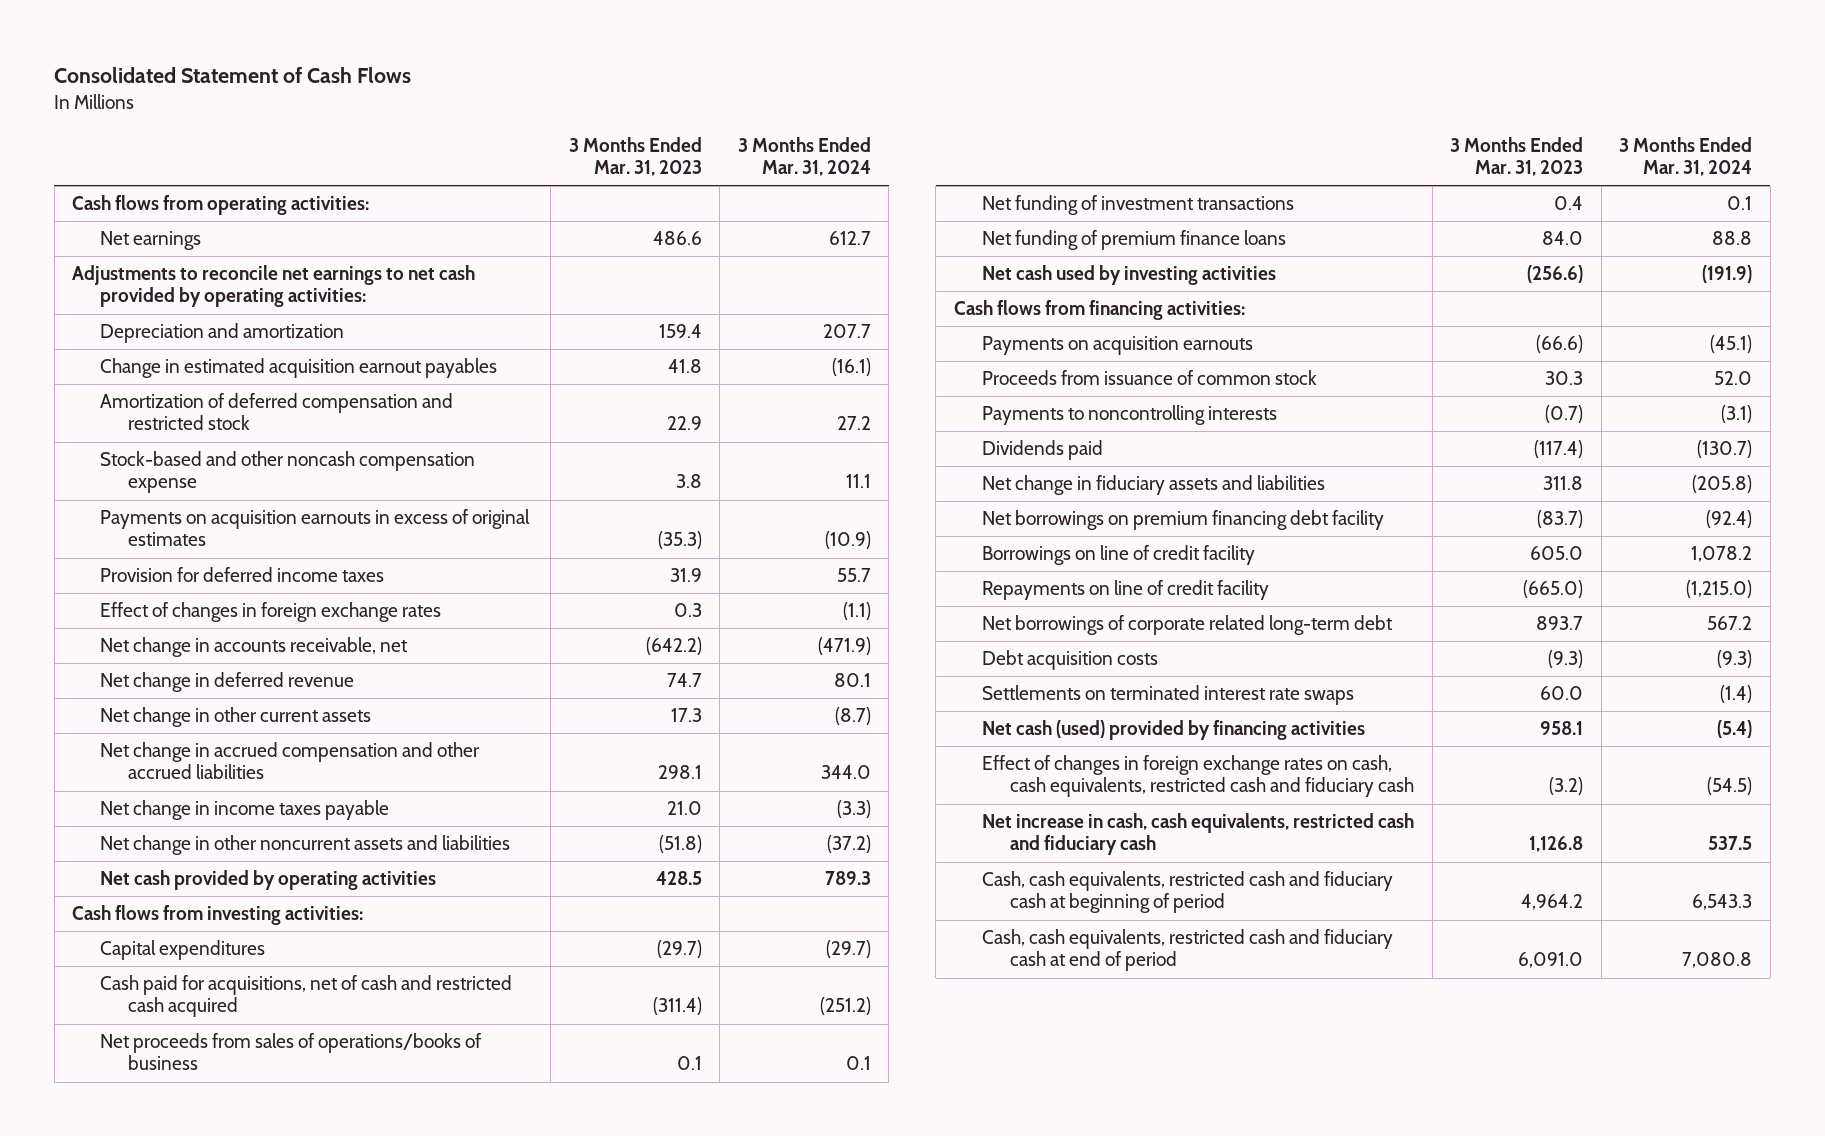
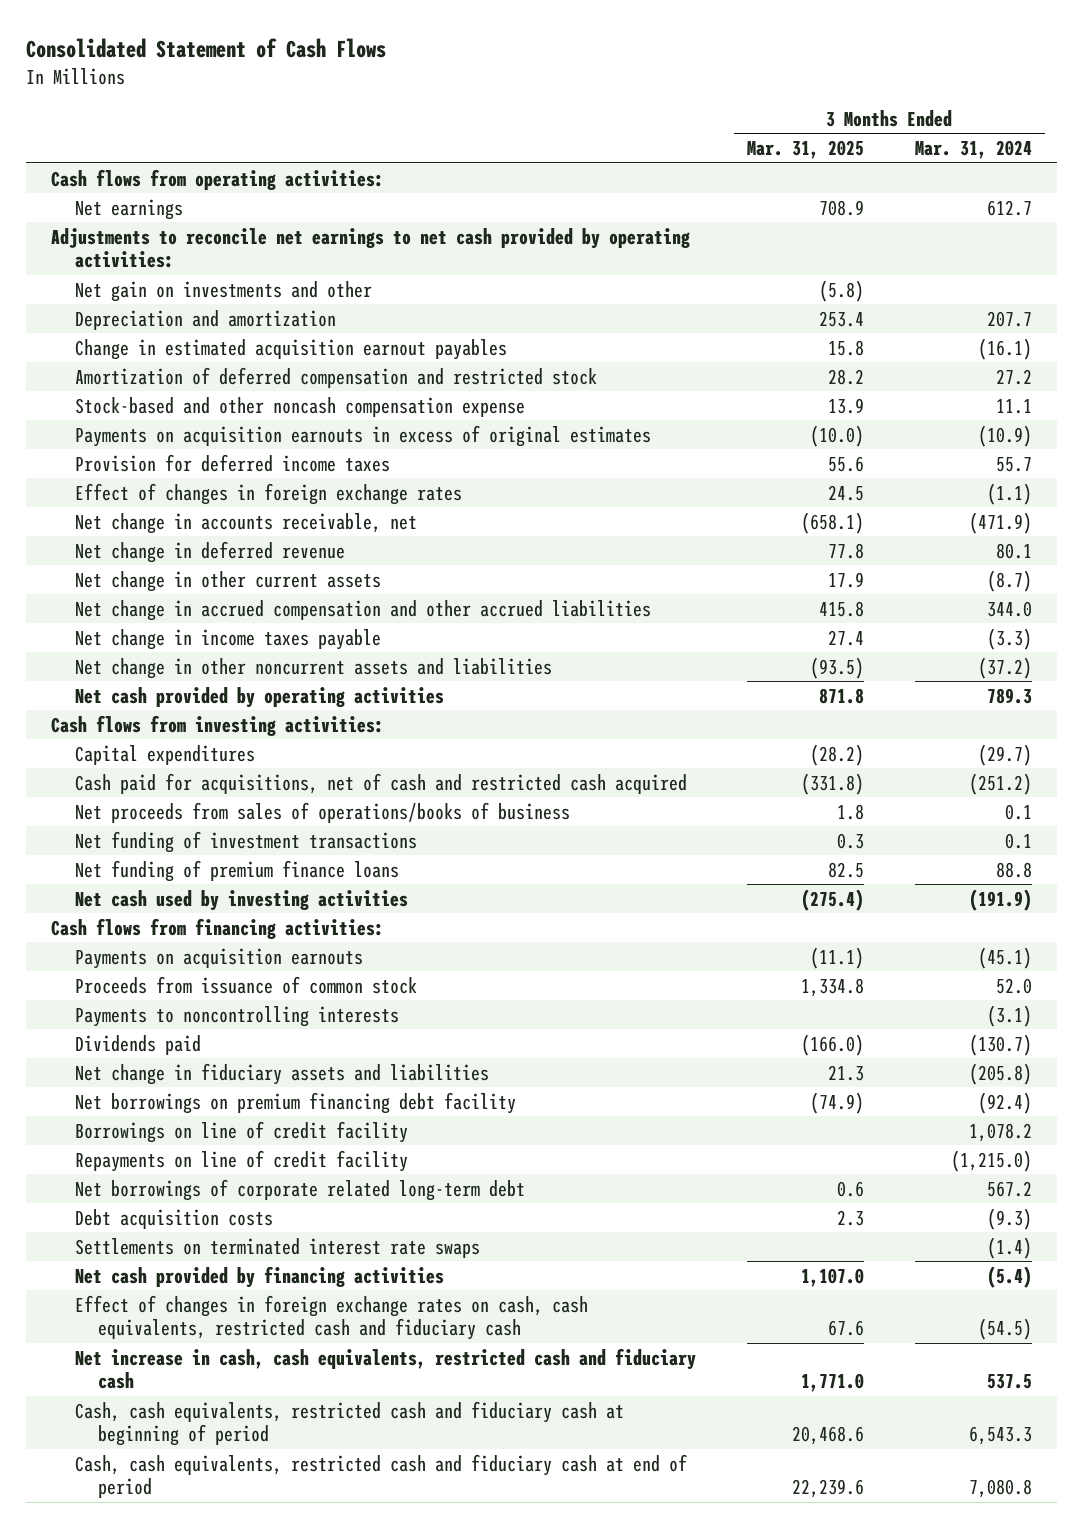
- | 3 Months Ended Mar. 31, 2023 | 3 Months Ended Mar. 31, 2024
+ | 3 Months Ended Mar. 31, 2025 | 3 Months Ended Mar. 31, 2024
+ Net gain on investments and other | (5.8) |
- Net cash (used) provided by financing activities | 958.1 | (5.4)
+ Net cash provided by financing activities | 1,107.0 | (5.4)

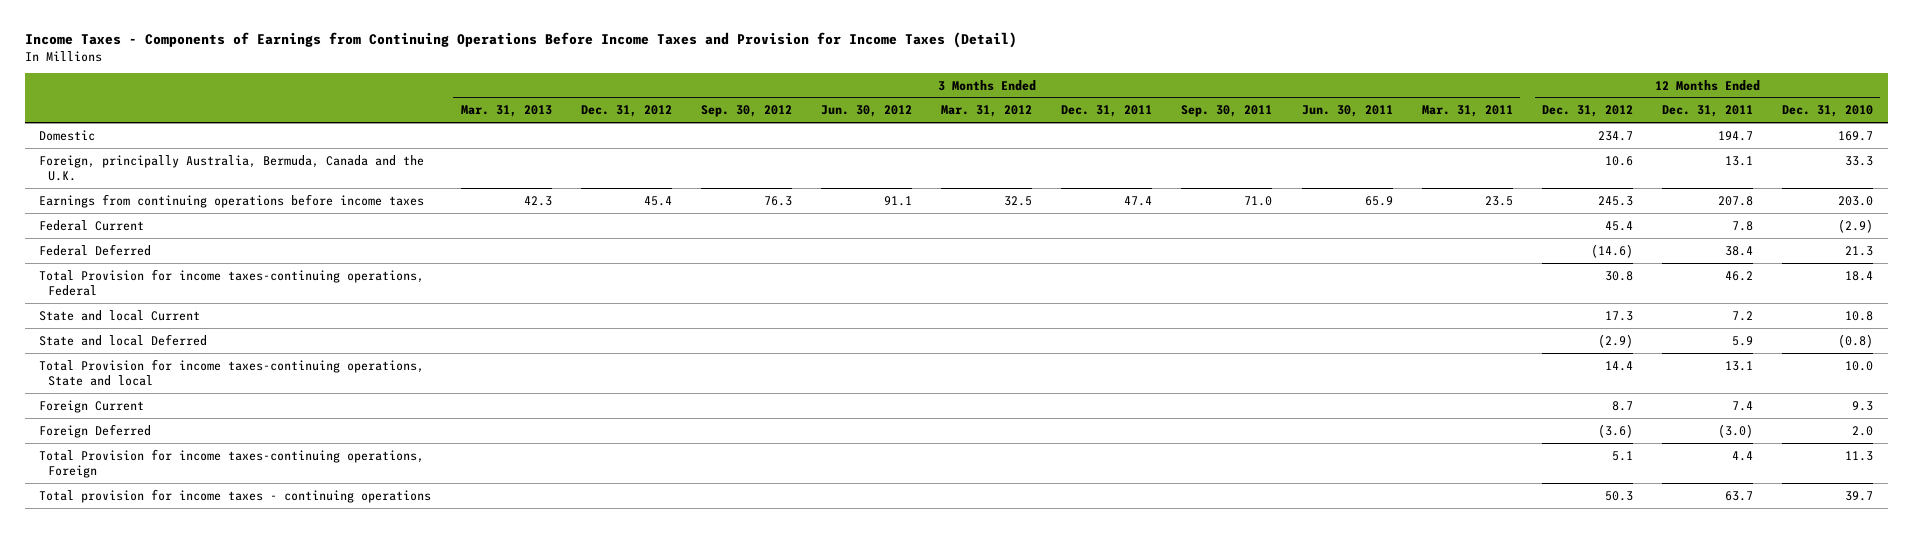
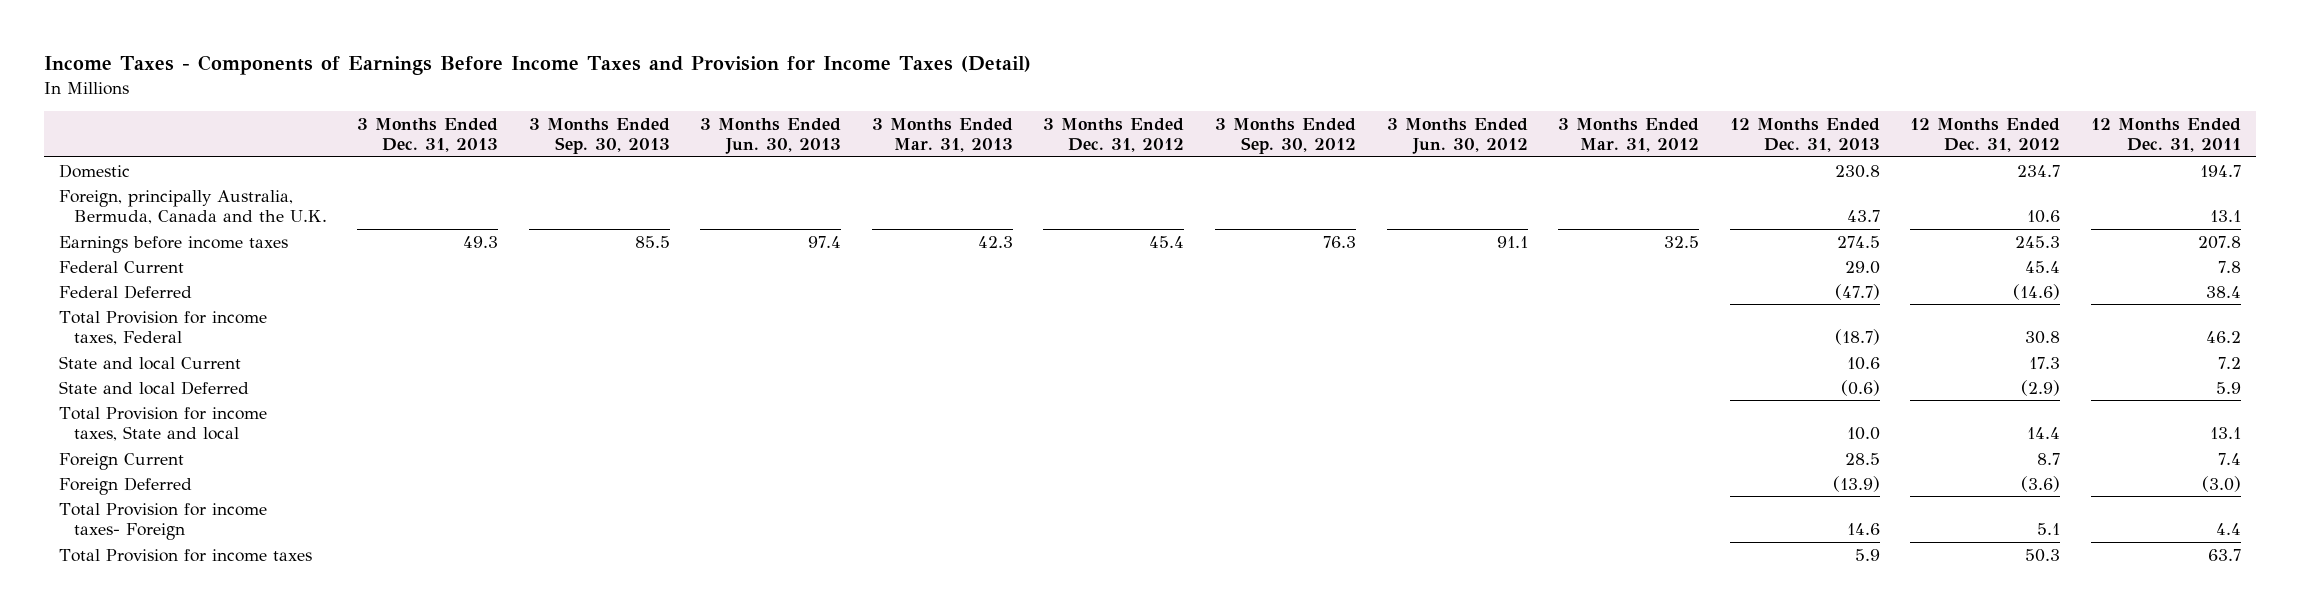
- Income Taxes - Components of Earnings from Continuing Operations Before Income Taxes and Provision for Income Taxes (Detail)
+ Income Taxes - Components of Earnings Before Income Taxes and Provision for Income Taxes (Detail)
- | 3 Months Ended Mar. 31, 2013 | 3 Months Ended Dec. 31, 2012 | 3 Months Ended Sep. 30, 2012 | 3 Months Ended Jun. 30, 2012 | 3 Months Ended Mar. 31, 2012 | 3 Months Ended Dec. 31, 2011 | 3 Months Ended Sep. 30, 2011 | 3 Months Ended Jun. 30, 2011 | 3 Months Ended Mar. 31, 2011 | 12 Months Ended Dec. 31, 2012 | 12 Months Ended Dec. 31, 2011 | 12 Months Ended Dec. 31, 2010
+ | 3 Months Ended Dec. 31, 2013 | 3 Months Ended Sep. 30, 2013 | 3 Months Ended Jun. 30, 2013 | 3 Months Ended Mar. 31, 2013 | 3 Months Ended Dec. 31, 2012 | 3 Months Ended Sep. 30, 2012 | 3 Months Ended Jun. 30, 2012 | 3 Months Ended Mar. 31, 2012 | 12 Months Ended Dec. 31, 2013 | 12 Months Ended Dec. 31, 2012 | 12 Months Ended Dec. 31, 2011
- Earnings from continuing operations before income taxes | 42.3 | 45.4 | 76.3 | 91.1 | 32.5 | 47.4 | 71.0 | 65.9 | 23.5 | 245.3 | 207.8 | 203.0
+ Earnings before income taxes | 49.3 | 85.5 | 97.4 | 42.3 | 45.4 | 76.3 | 91.1 | 32.5 | 274.5 | 245.3 | 207.8
- Total Provision for income taxes-continuing operations, Federal | | | | | | | | | | 30.8 | 46.2 | 18.4
+ Total Provision for income taxes, Federal | | | | | | | | | (18.7) | 30.8 | 46.2
- Total Provision for income taxes-continuing operations, State and local | | | | | | | | | | 14.4 | 13.1 | 10.0
+ Total Provision for income taxes, State and local | | | | | | | | | 10.0 | 14.4 | 13.1
- Total Provision for income taxes-continuing operations, Foreign | | | | | | | | | | 5.1 | 4.4 | 11.3
- Total provision for income taxes - continuing operations | | | | | | | | | | 50.3 | 63.7 | 39.7
+ Total Provision for income taxes- Foreign | | | | | | | | | 14.6 | 5.1 | 4.4
+ Total Provision for income taxes | | | | | | | | | 5.9 | 50.3 | 63.7

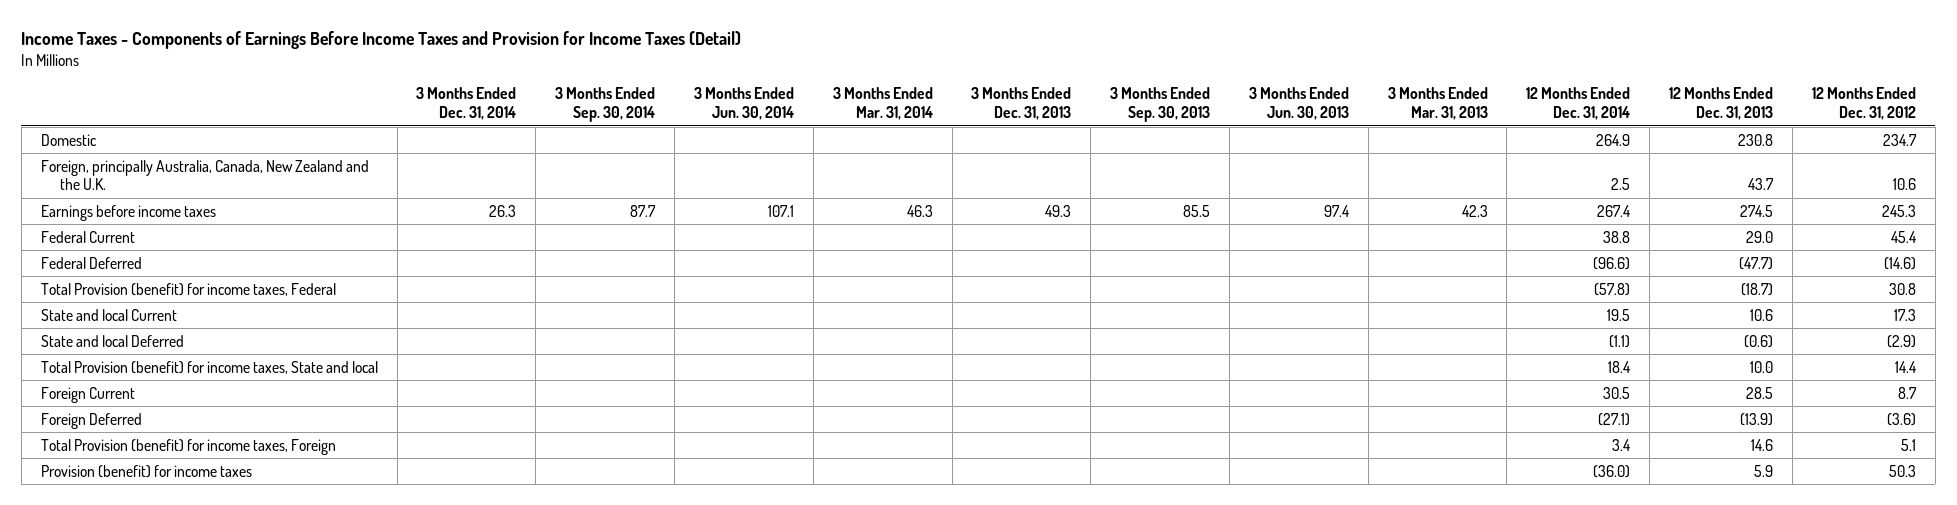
- | 3 Months Ended Dec. 31, 2013 | 3 Months Ended Sep. 30, 2013 | 3 Months Ended Jun. 30, 2013 | 3 Months Ended Mar. 31, 2013 | 3 Months Ended Dec. 31, 2012 | 3 Months Ended Sep. 30, 2012 | 3 Months Ended Jun. 30, 2012 | 3 Months Ended Mar. 31, 2012 | 12 Months Ended Dec. 31, 2013 | 12 Months Ended Dec. 31, 2012 | 12 Months Ended Dec. 31, 2011
+ | 3 Months Ended Dec. 31, 2014 | 3 Months Ended Sep. 30, 2014 | 3 Months Ended Jun. 30, 2014 | 3 Months Ended Mar. 31, 2014 | 3 Months Ended Dec. 31, 2013 | 3 Months Ended Sep. 30, 2013 | 3 Months Ended Jun. 30, 2013 | 3 Months Ended Mar. 31, 2013 | 12 Months Ended Dec. 31, 2014 | 12 Months Ended Dec. 31, 2013 | 12 Months Ended Dec. 31, 2012
- Foreign, principally Australia, Bermuda, Canada and the U.K. | | | | | | | | | 43.7 | 10.6 | 13.1
+ Foreign, principally Australia, Canada, New Zealand and the U.K. | | | | | | | | | 2.5 | 43.7 | 10.6
- Total Provision for income taxes, Federal | | | | | | | | | (18.7) | 30.8 | 46.2
+ Total Provision (benefit) for income taxes, Federal | | | | | | | | | (57.8) | (18.7) | 30.8
- Total Provision for income taxes, State and local | | | | | | | | | 10.0 | 14.4 | 13.1
+ Total Provision (benefit) for income taxes, State and local | | | | | | | | | 18.4 | 10.0 | 14.4
- Total Provision for income taxes- Foreign | | | | | | | | | 14.6 | 5.1 | 4.4
- Total Provision for income taxes | | | | | | | | | 5.9 | 50.3 | 63.7
+ Total Provision (benefit) for income taxes, Foreign | | | | | | | | | 3.4 | 14.6 | 5.1
+ Provision (benefit) for income taxes | | | | | | | | | (36.0) | 5.9 | 50.3

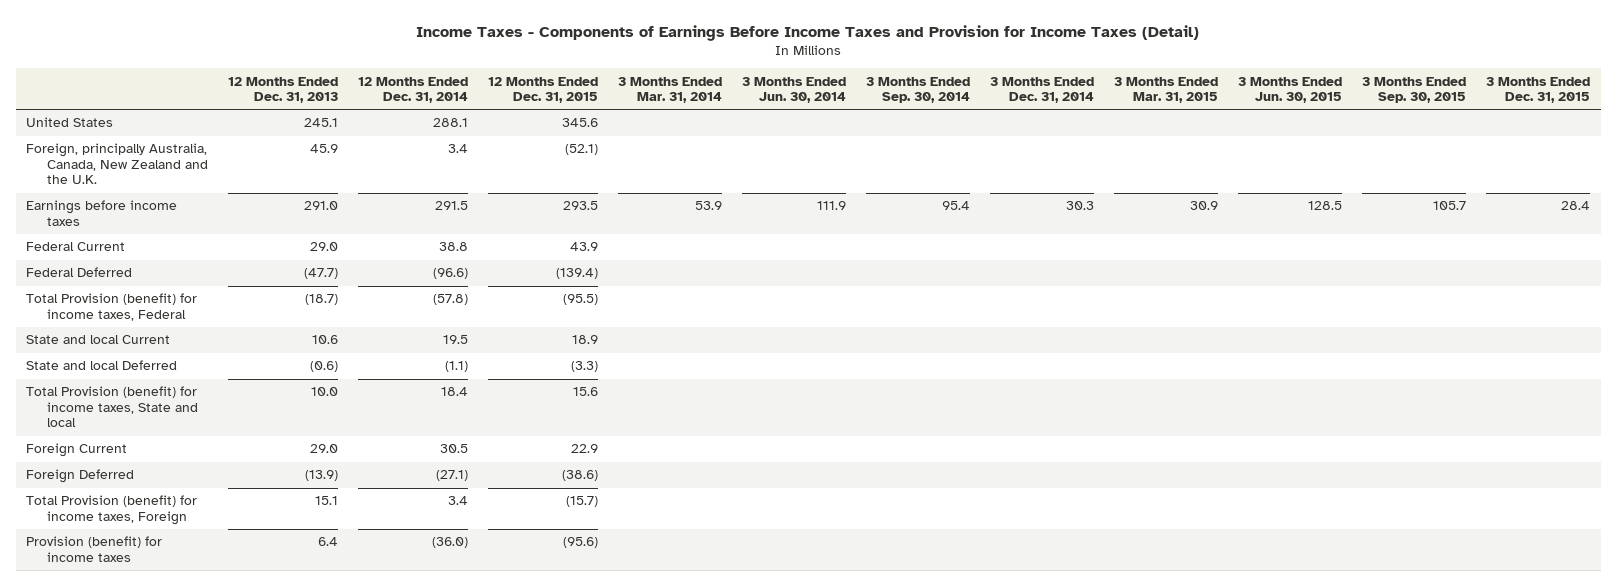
- | 3 Months Ended Dec. 31, 2014 | 3 Months Ended Sep. 30, 2014 | 3 Months Ended Jun. 30, 2014 | 3 Months Ended Mar. 31, 2014 | 3 Months Ended Dec. 31, 2013 | 3 Months Ended Sep. 30, 2013 | 3 Months Ended Jun. 30, 2013 | 3 Months Ended Mar. 31, 2013 | 12 Months Ended Dec. 31, 2014 | 12 Months Ended Dec. 31, 2013 | 12 Months Ended Dec. 31, 2012
+ | 12 Months Ended Dec. 31, 2013 | 12 Months Ended Dec. 31, 2014 | 12 Months Ended Dec. 31, 2015 | 3 Months Ended Mar. 31, 2014 | 3 Months Ended Jun. 30, 2014 | 3 Months Ended Sep. 30, 2014 | 3 Months Ended Dec. 31, 2014 | 3 Months Ended Mar. 31, 2015 | 3 Months Ended Jun. 30, 2015 | 3 Months Ended Sep. 30, 2015 | 3 Months Ended Dec. 31, 2015
- Domestic | | | | | | | | | 264.9 | 230.8 | 234.7
- Foreign, principally Australia, Canada, New Zealand and the U.K. | | | | | | | | | 2.5 | 43.7 | 10.6
- Earnings before income taxes | 26.3 | 87.7 | 107.1 | 46.3 | 49.3 | 85.5 | 97.4 | 42.3 | 267.4 | 274.5 | 245.3
+ United States | 245.1 | 288.1 | 345.6 | | | | | | | |
+ Foreign, principally Australia, Canada, New Zealand and the U.K. | 45.9 | 3.4 | (52.1) | | | | | | | |
+ Earnings before income taxes | 291.0 | 291.5 | 293.5 | 53.9 | 111.9 | 95.4 | 30.3 | 30.9 | 128.5 | 105.7 | 28.4
- Foreign Current | | | | | | | | | 30.5 | 28.5 | 8.7
+ Foreign Current | 29.0 | 30.5 | 22.9 | | | | | | | |
- Total Provision (benefit) for income taxes, Foreign | | | | | | | | | 3.4 | 14.6 | 5.1
- Provision (benefit) for income taxes | | | | | | | | | (36.0) | 5.9 | 50.3
+ Total Provision (benefit) for income taxes, Foreign | 15.1 | 3.4 | (15.7) | | | | | | | |
+ Provision (benefit) for income taxes | 6.4 | (36.0) | (95.6) | | | | | | | |

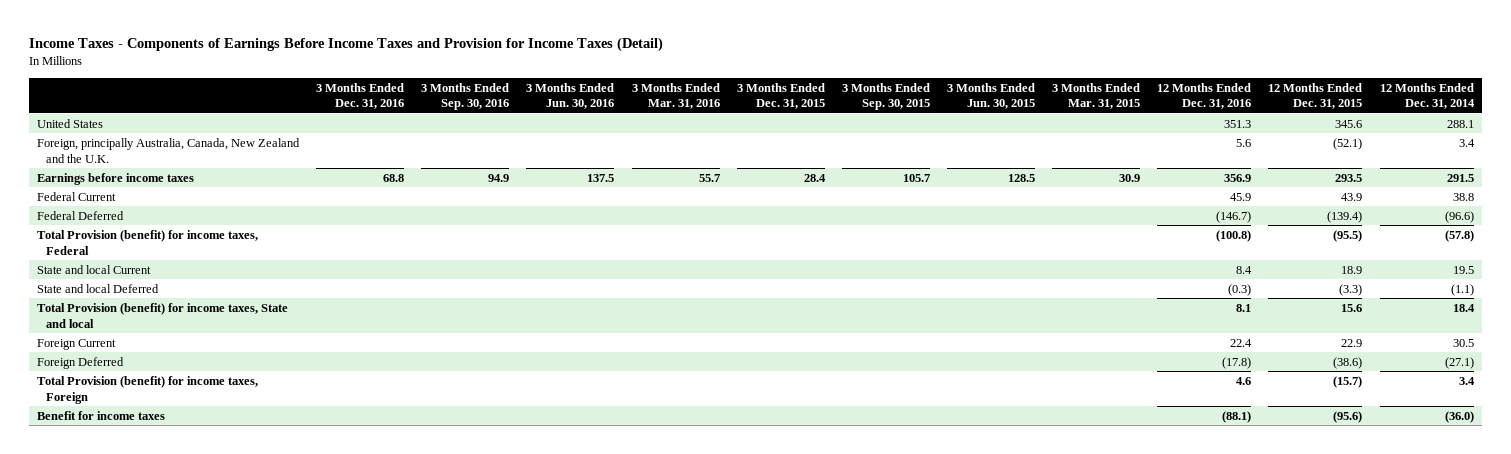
- | 12 Months Ended Dec. 31, 2013 | 12 Months Ended Dec. 31, 2014 | 12 Months Ended Dec. 31, 2015 | 3 Months Ended Mar. 31, 2014 | 3 Months Ended Jun. 30, 2014 | 3 Months Ended Sep. 30, 2014 | 3 Months Ended Dec. 31, 2014 | 3 Months Ended Mar. 31, 2015 | 3 Months Ended Jun. 30, 2015 | 3 Months Ended Sep. 30, 2015 | 3 Months Ended Dec. 31, 2015
+ | 3 Months Ended Dec. 31, 2016 | 3 Months Ended Sep. 30, 2016 | 3 Months Ended Jun. 30, 2016 | 3 Months Ended Mar. 31, 2016 | 3 Months Ended Dec. 31, 2015 | 3 Months Ended Sep. 30, 2015 | 3 Months Ended Jun. 30, 2015 | 3 Months Ended Mar. 31, 2015 | 12 Months Ended Dec. 31, 2016 | 12 Months Ended Dec. 31, 2015 | 12 Months Ended Dec. 31, 2014
- Provision (benefit) for income taxes | 6.4 | (36.0) | (95.6) | | | | | | | |
+ Benefit for income taxes | | | | | | | | | (88.1) | (95.6) | (36.0)

